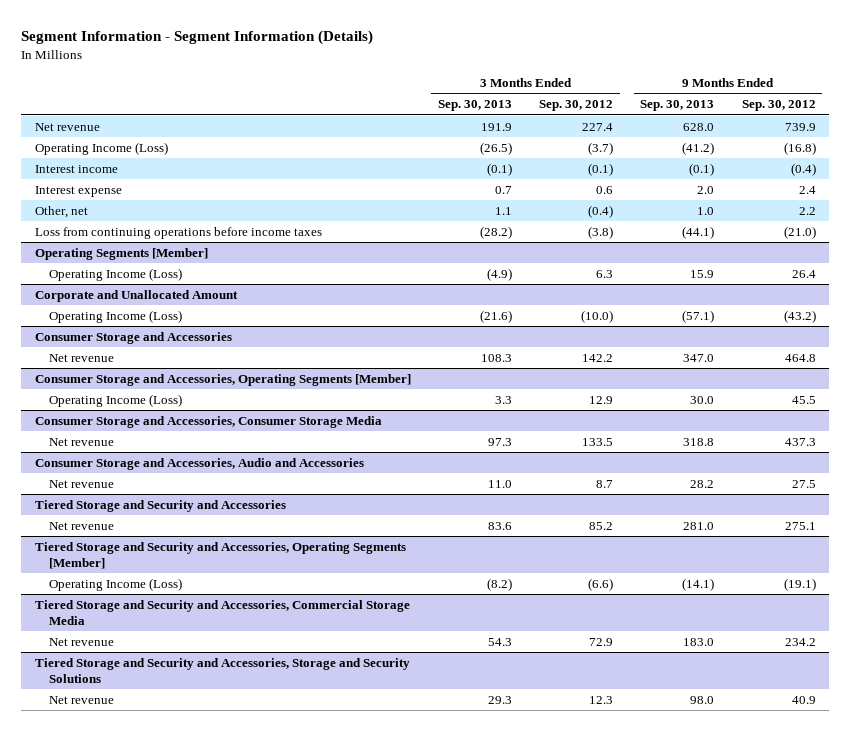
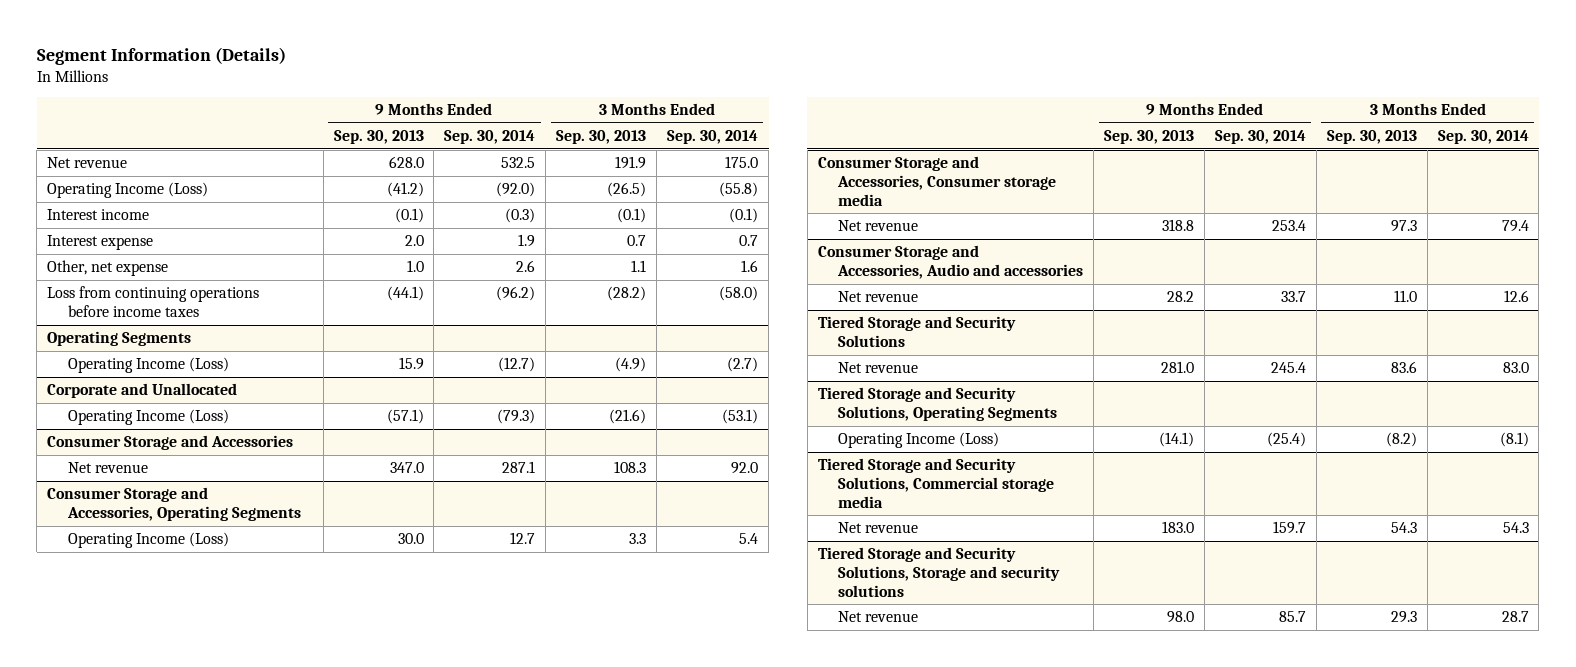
- Segment Information - Segment Information (Details)
+ Segment Information (Details)
- | 3 Months Ended Sep. 30, 2013 | 3 Months Ended Sep. 30, 2012 | 9 Months Ended Sep. 30, 2013 | 9 Months Ended Sep. 30, 2012
+ | 9 Months Ended Sep. 30, 2013 | 9 Months Ended Sep. 30, 2014 | 3 Months Ended Sep. 30, 2013 | 3 Months Ended Sep. 30, 2014
- Other, net | 1.1 | (0.4) | 1.0 | 2.2
+ Other, net expense | 1.0 | 2.6 | 1.1 | 1.6
- Operating Segments [Member]
+ Operating Segments
- Corporate and Unallocated Amount
+ Corporate and Unallocated
- Consumer Storage and Accessories, Operating Segments [Member]
+ Consumer Storage and Accessories, Operating Segments
- Consumer Storage and Accessories, Consumer Storage Media
+ Consumer Storage and Accessories, Consumer storage media
- Consumer Storage and Accessories, Audio and Accessories
+ Consumer Storage and Accessories, Audio and accessories
- Tiered Storage and Security and Accessories
+ Tiered Storage and Security Solutions
- Tiered Storage and Security and Accessories, Operating Segments [Member]
+ Tiered Storage and Security Solutions, Operating Segments
- Tiered Storage and Security and Accessories, Commercial Storage Media
+ Tiered Storage and Security Solutions, Commercial storage media
- Tiered Storage and Security and Accessories, Storage and Security Solutions
+ Tiered Storage and Security Solutions, Storage and security solutions

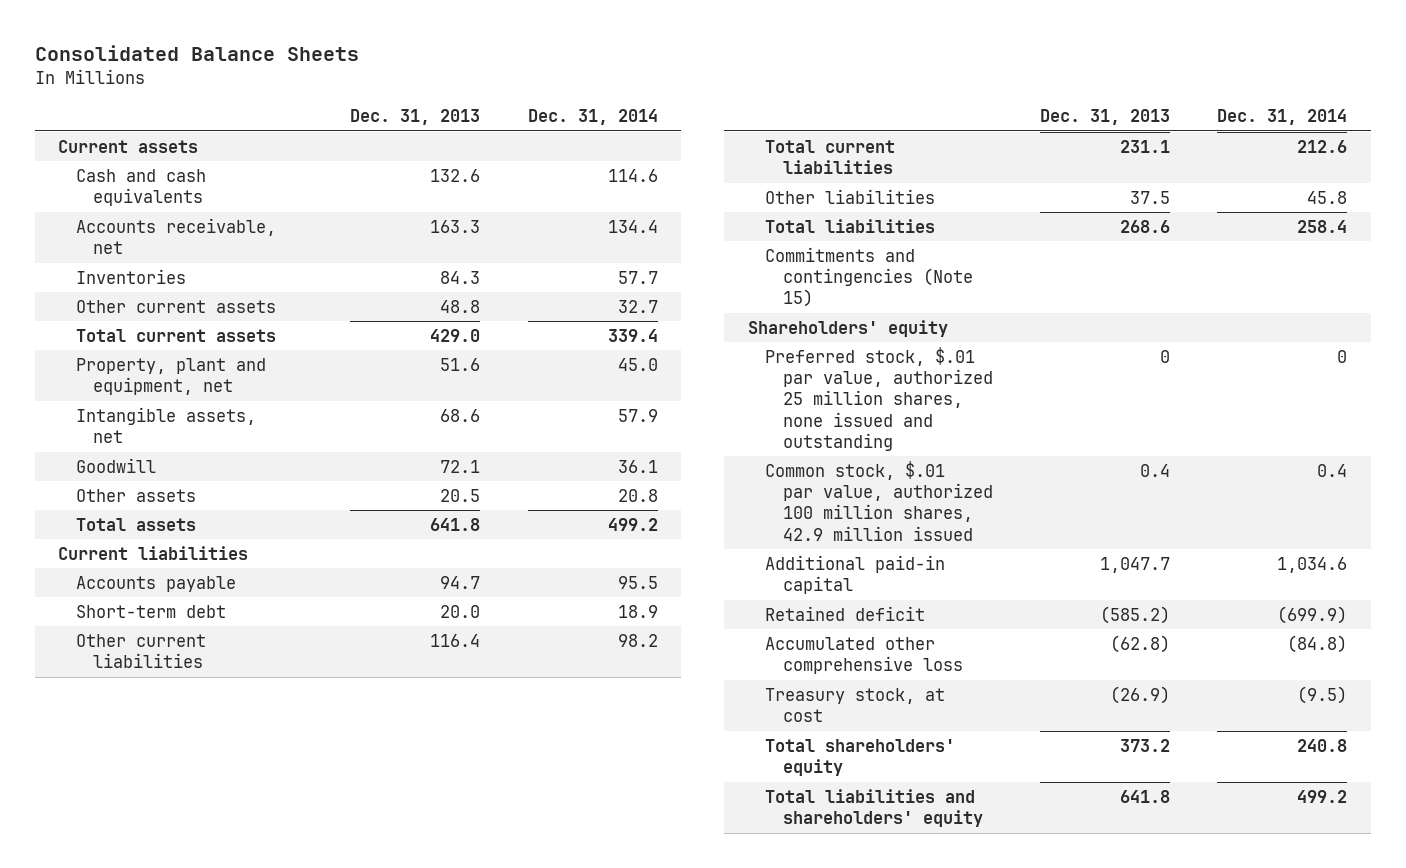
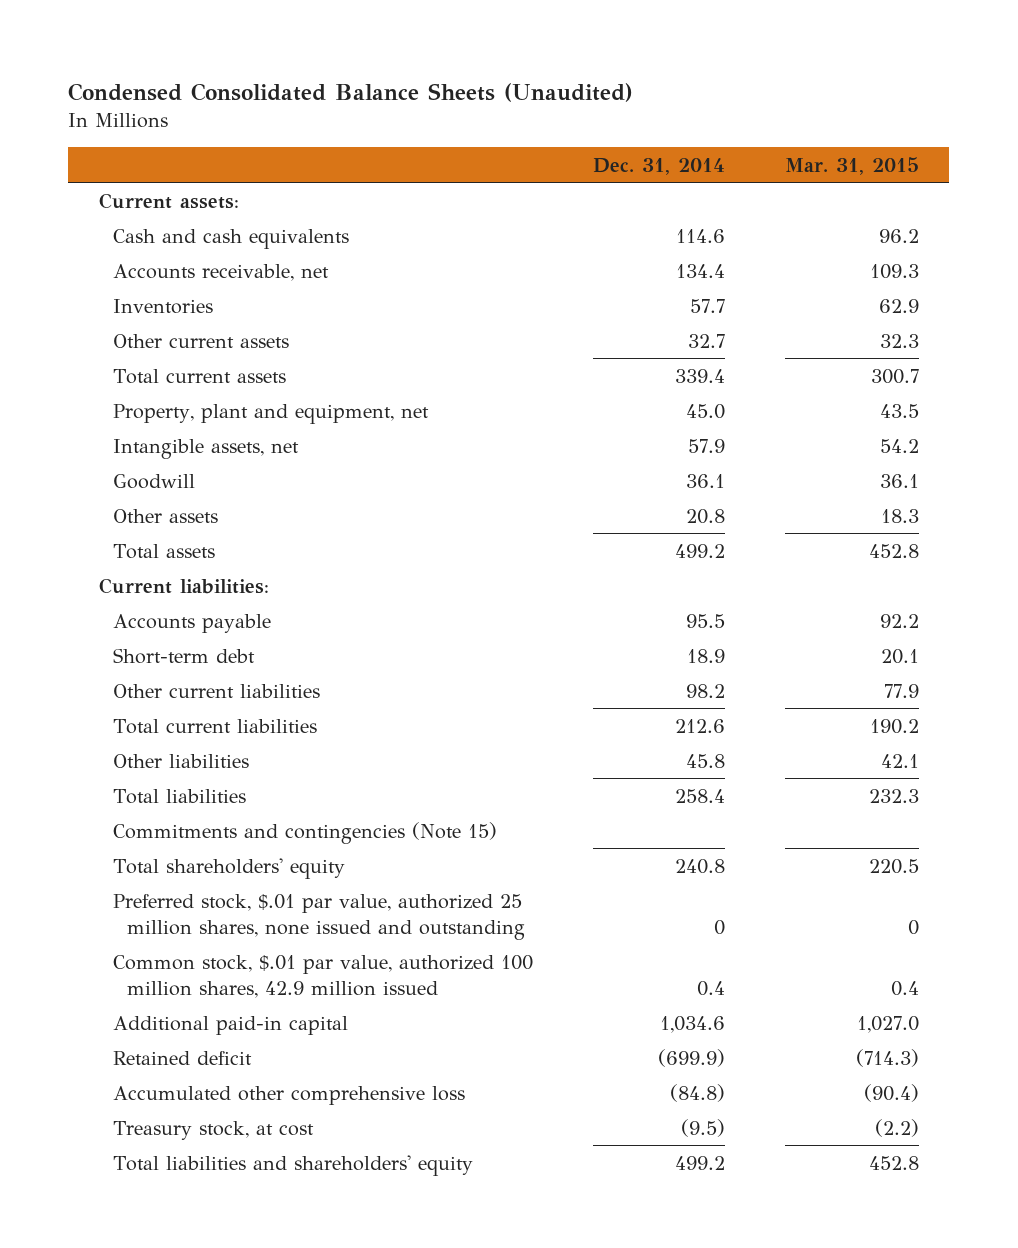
- Consolidated Balance Sheets
+ Condensed Consolidated Balance Sheets (Unaudited)
- | Dec. 31, 2013 | Dec. 31, 2014
+ | Dec. 31, 2014 | Mar. 31, 2015
- Current assets
+ Current assets:
- Current liabilities
+ Current liabilities:
- Shareholders' equity
moved up: Total shareholders' equity | 240.8 | 220.5

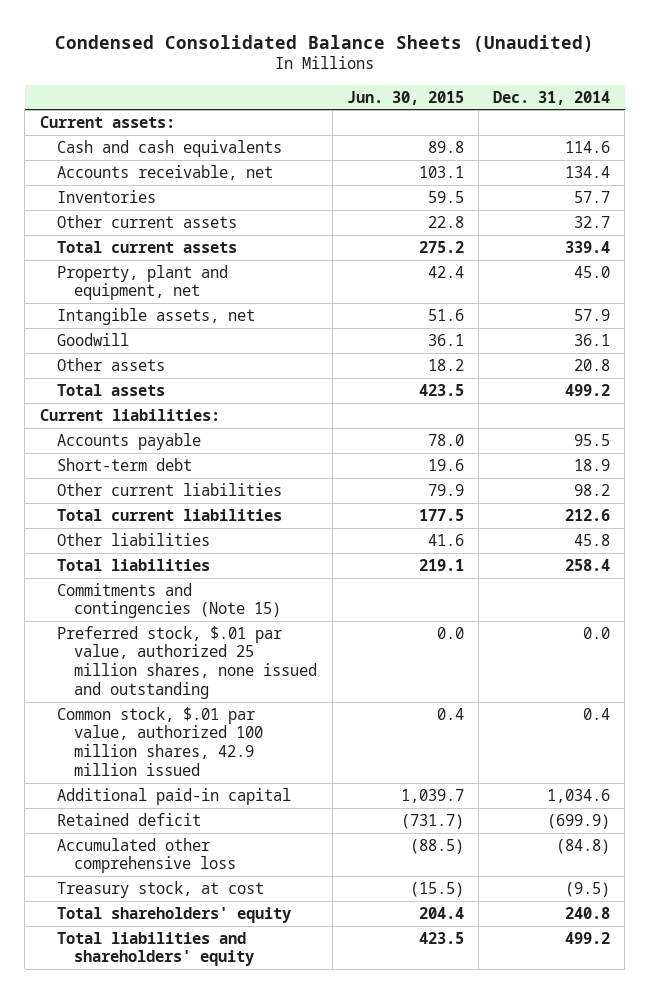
- | Dec. 31, 2014 | Mar. 31, 2015
+ | Jun. 30, 2015 | Dec. 31, 2014
- Preferred stock, $.01 par value, authorized 25 million shares, none issued and outstanding | 0 | 0
+ Preferred stock, $.01 par value, authorized 25 million shares, none issued and outstanding | 0.0 | 0.0
moved down: Total shareholders' equity | 204.4 | 240.8

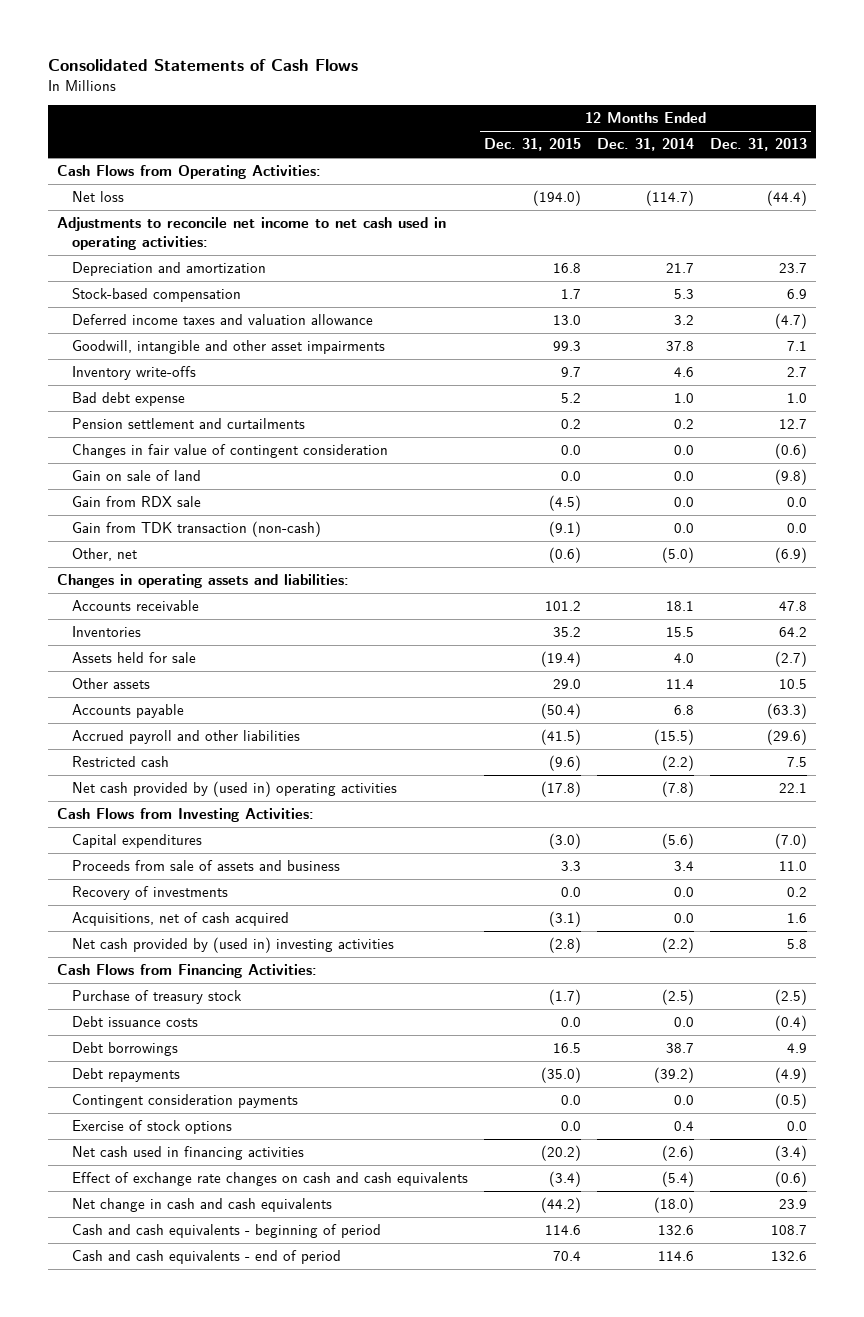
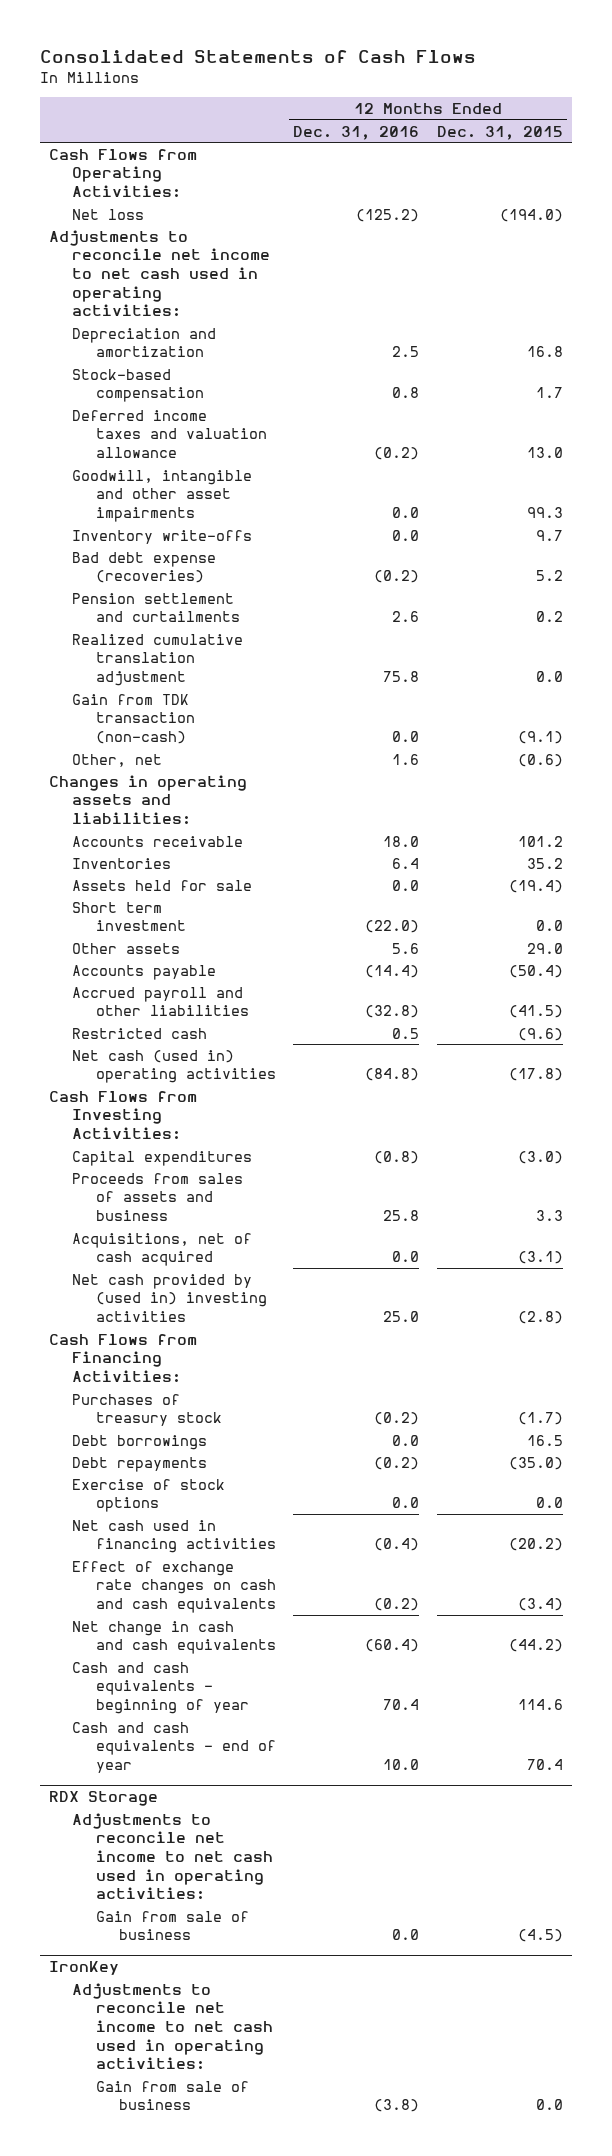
- | 12 Months Ended Dec. 31, 2015 | 12 Months Ended Dec. 31, 2014 | 12 Months Ended Dec. 31, 2013
+ | 12 Months Ended Dec. 31, 2016 | 12 Months Ended Dec. 31, 2015
- Bad debt expense | 5.2 | 1.0 | 1.0
+ Bad debt expense (recoveries) | (0.2) | 5.2
- Changes in fair value of contingent consideration | 0.0 | 0.0 | (0.6)
- Gain on sale of land | 0.0 | 0.0 | (9.8)
- Gain from RDX sale | (4.5) | 0.0 | 0.0
+ Realized cumulative translation adjustment | 75.8 | 0.0
+ Short term investment | (22.0) | 0.0
- Net cash provided by (used in) operating activities | (17.8) | (7.8) | 22.1
+ Net cash (used in) operating activities | (84.8) | (17.8)
- Proceeds from sale of assets and business | 3.3 | 3.4 | 11.0
- Recovery of investments | 0.0 | 0.0 | 0.2
+ Proceeds from sales of assets and business | 25.8 | 3.3
- Purchase of treasury stock | (1.7) | (2.5) | (2.5)
- Debt issuance costs | 0.0 | 0.0 | (0.4)
+ Purchases of treasury stock | (0.2) | (1.7)
- Contingent consideration payments | 0.0 | 0.0 | (0.5)
- Cash and cash equivalents - beginning of period | 114.6 | 132.6 | 108.7
- Cash and cash equivalents - end of period | 70.4 | 114.6 | 132.6
+ Cash and cash equivalents - beginning of year | 70.4 | 114.6
+ Cash and cash equivalents - end of year | 10.0 | 70.4
+ RDX Storage
+ Adjustments to reconcile net income to net cash used in operating activities:
+ Gain from sale of business | 0.0 | (4.5)
+ IronKey
+ Adjustments to reconcile net income to net cash used in operating activities:
+ Gain from sale of business | (3.8) | 0.0

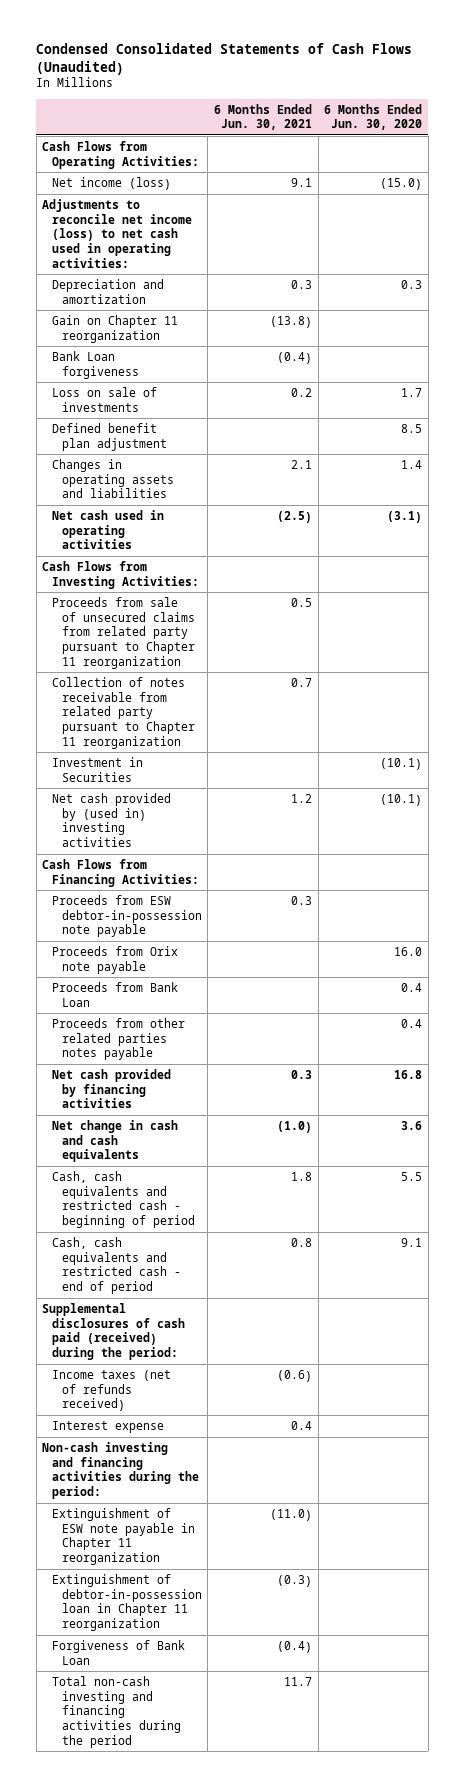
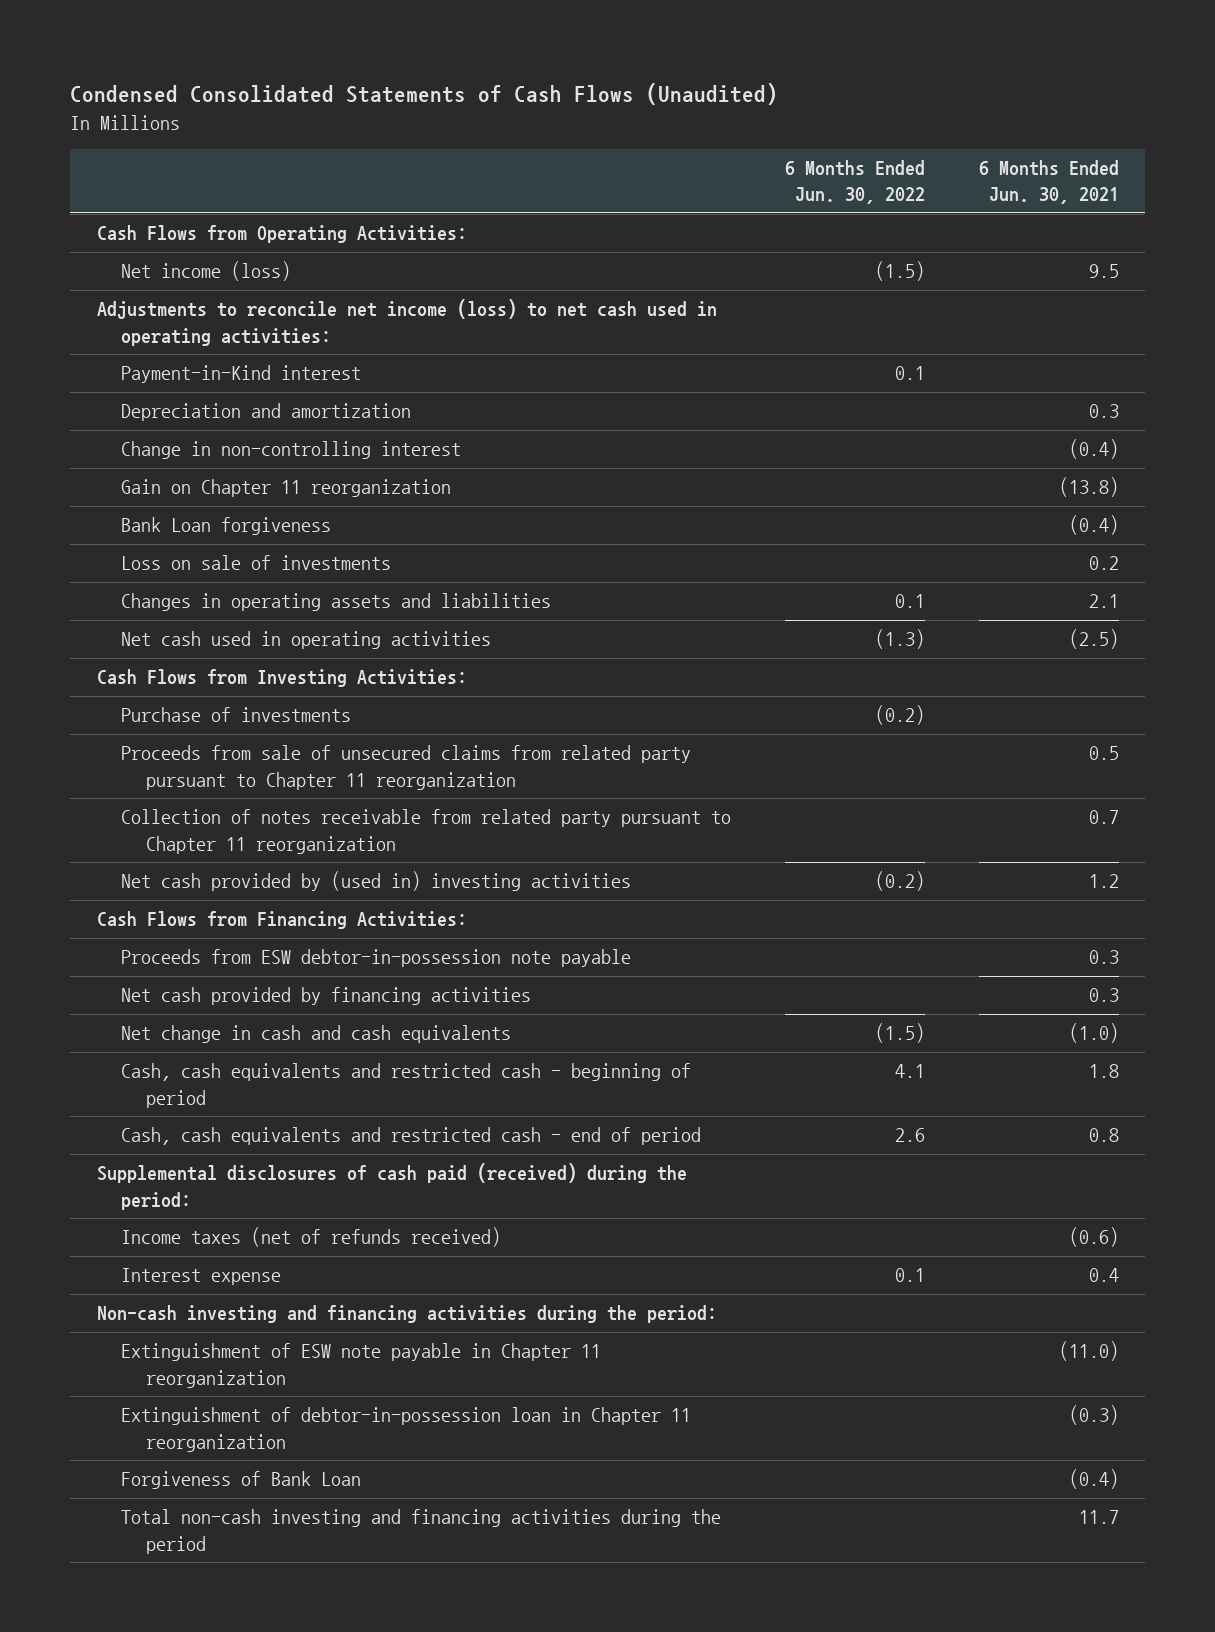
- | 6 Months Ended Jun. 30, 2021 | 6 Months Ended Jun. 30, 2020
+ | 6 Months Ended Jun. 30, 2022 | 6 Months Ended Jun. 30, 2021
- Net income (loss) | 9.1 | (15.0)
+ Net income (loss) | (1.5) | 9.5
+ Payment-in-Kind interest | 0.1 |
+ Change in non-controlling interest | | (0.4)
- Defined benefit plan adjustment | | 8.5
+ Purchase of investments | (0.2) |
- Investment in Securities | | (10.1)
- Proceeds from Orix note payable | | 16.0
- Proceeds from Bank Loan | | 0.4
- Proceeds from other related parties notes payable | | 0.4

